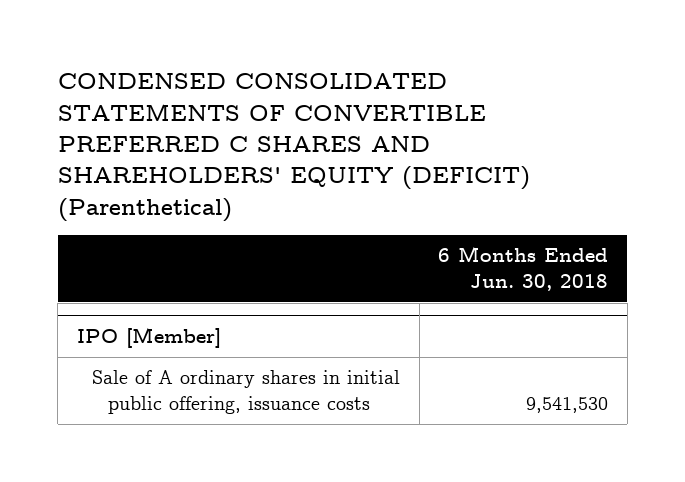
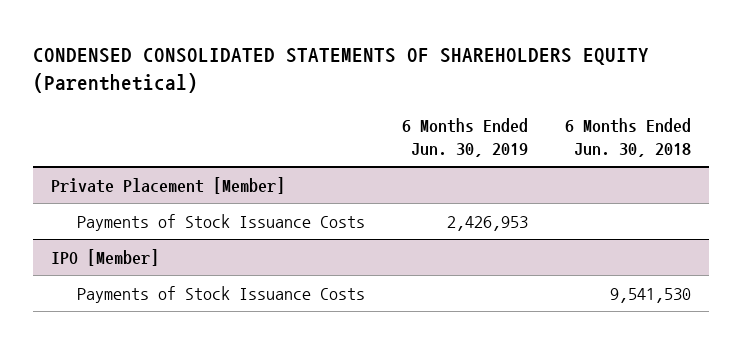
- CONDENSED CONSOLIDATED STATEMENTS OF CONVERTIBLE PREFERRED C SHARES AND SHAREHOLDERS' EQUITY (DEFICIT) (Parenthetical)
+ CONDENSED CONSOLIDATED STATEMENTS OF SHAREHOLDERS EQUITY (Parenthetical)
- | 6 Months Ended Jun. 30, 2018
+ | 6 Months Ended Jun. 30, 2019 | 6 Months Ended Jun. 30, 2018
+ Private Placement [Member]
+ Payments of Stock Issuance Costs | 2,426,953 |
@ IPO [Member]
- Sale of A ordinary shares in initial public offering, issuance costs | 9,541,530
+ Payments of Stock Issuance Costs | | 9,541,530

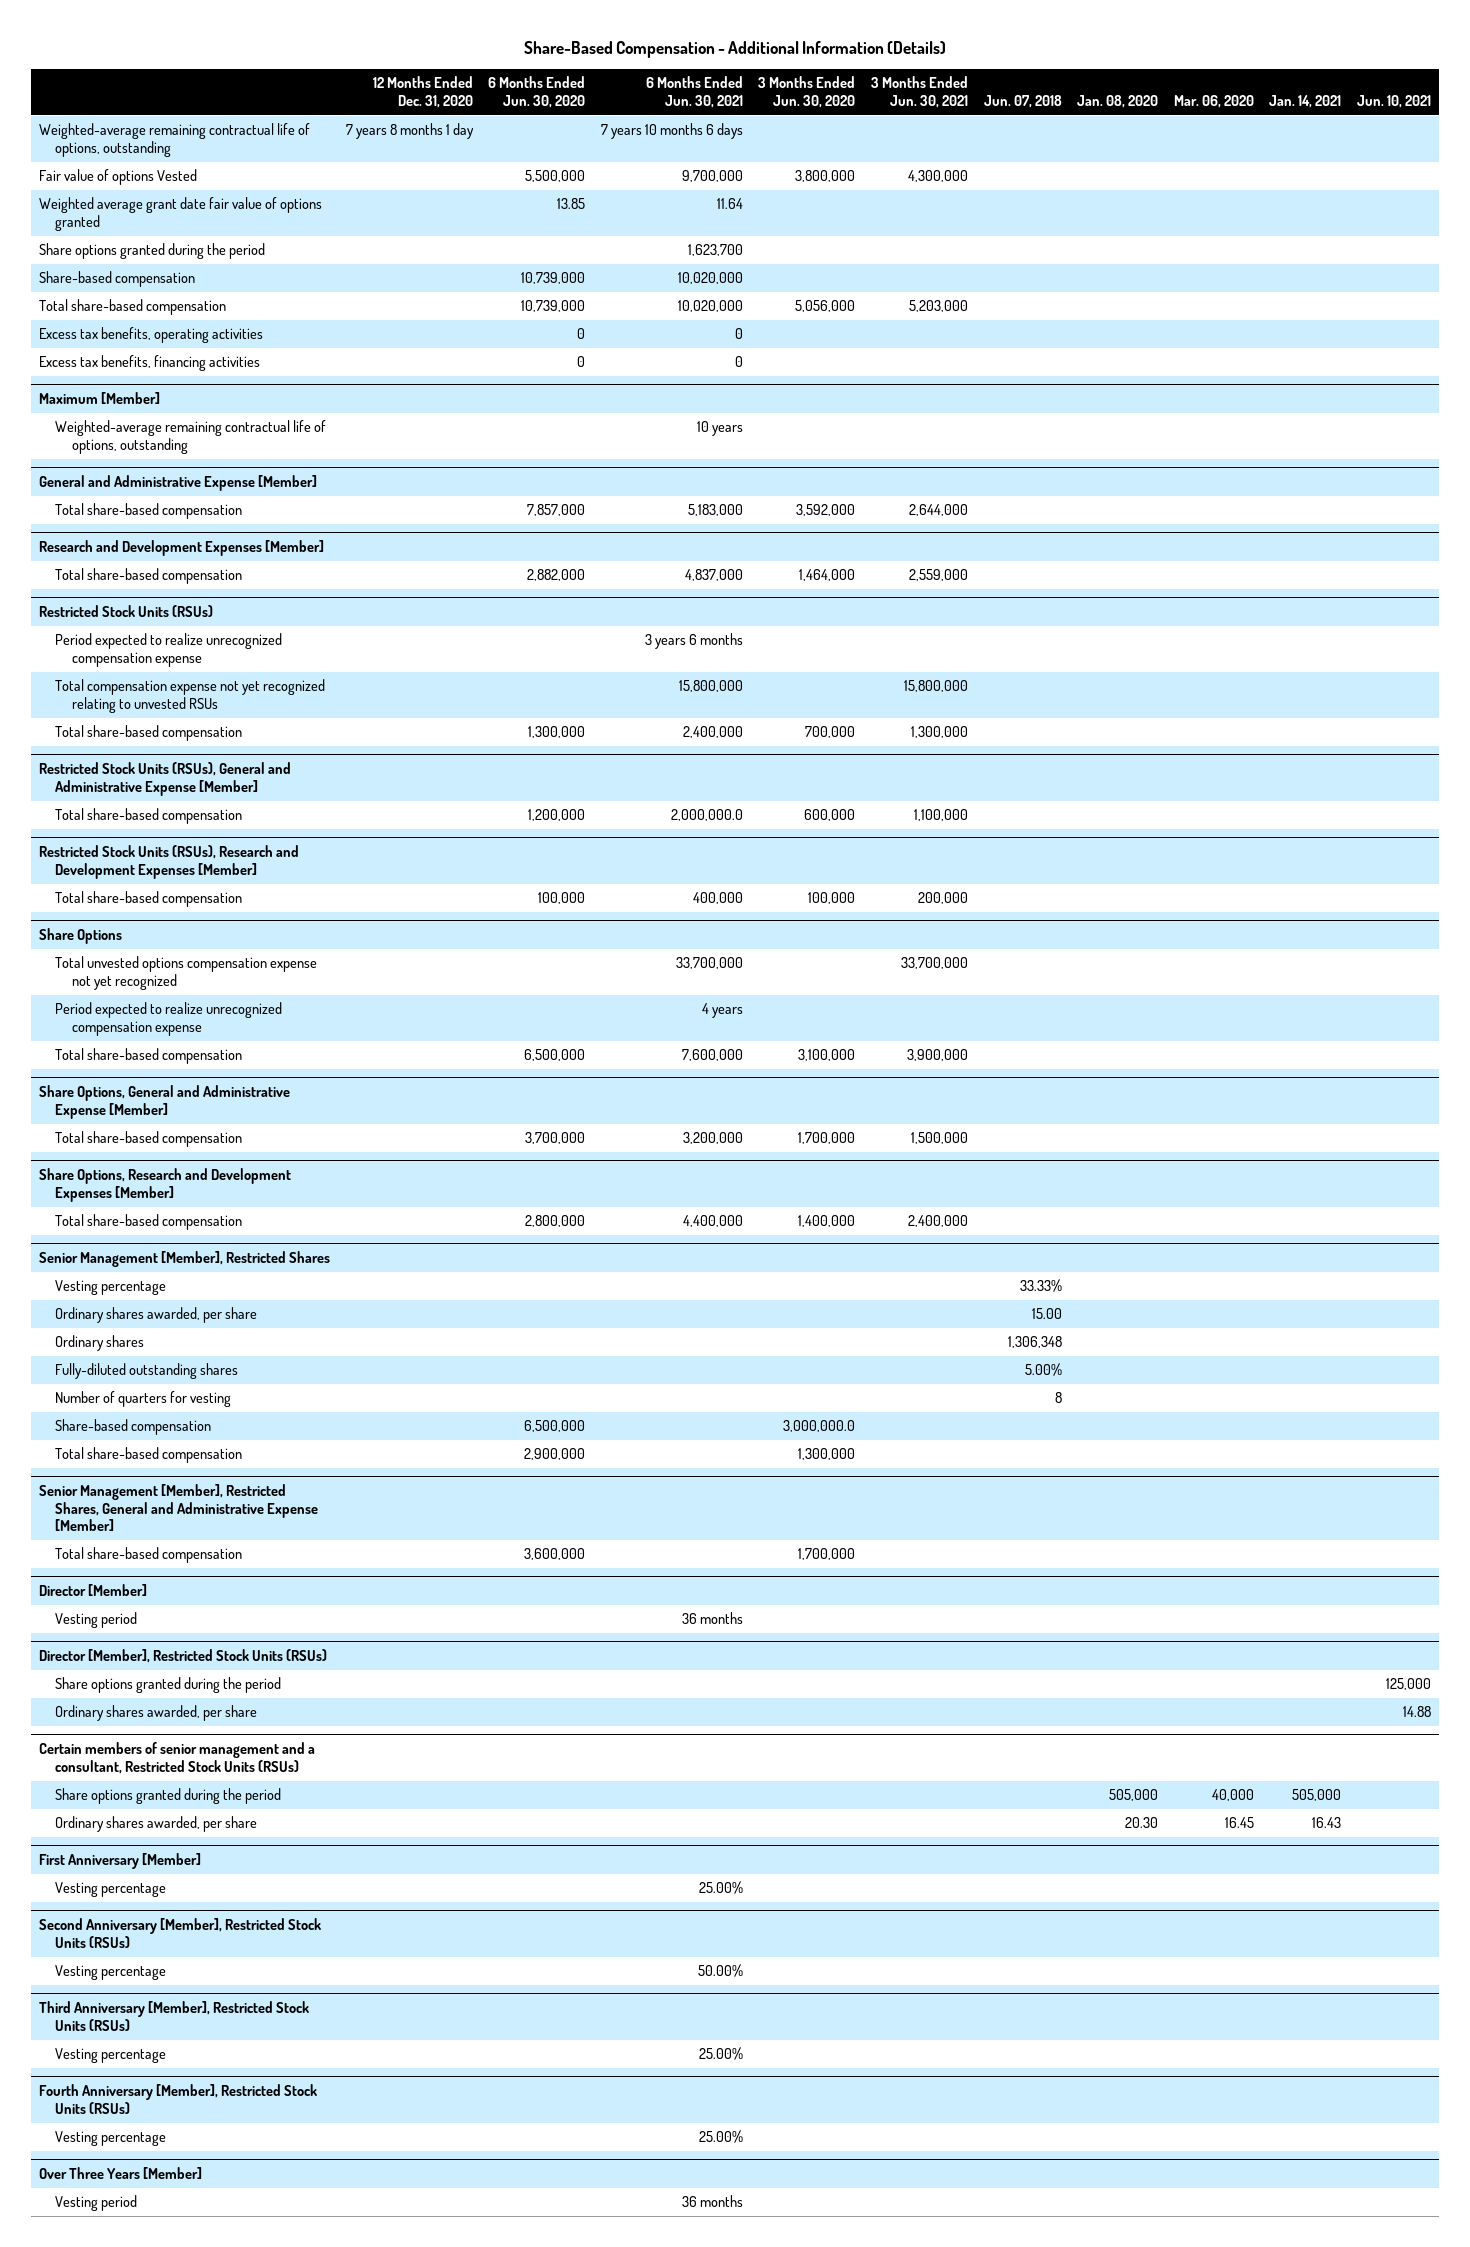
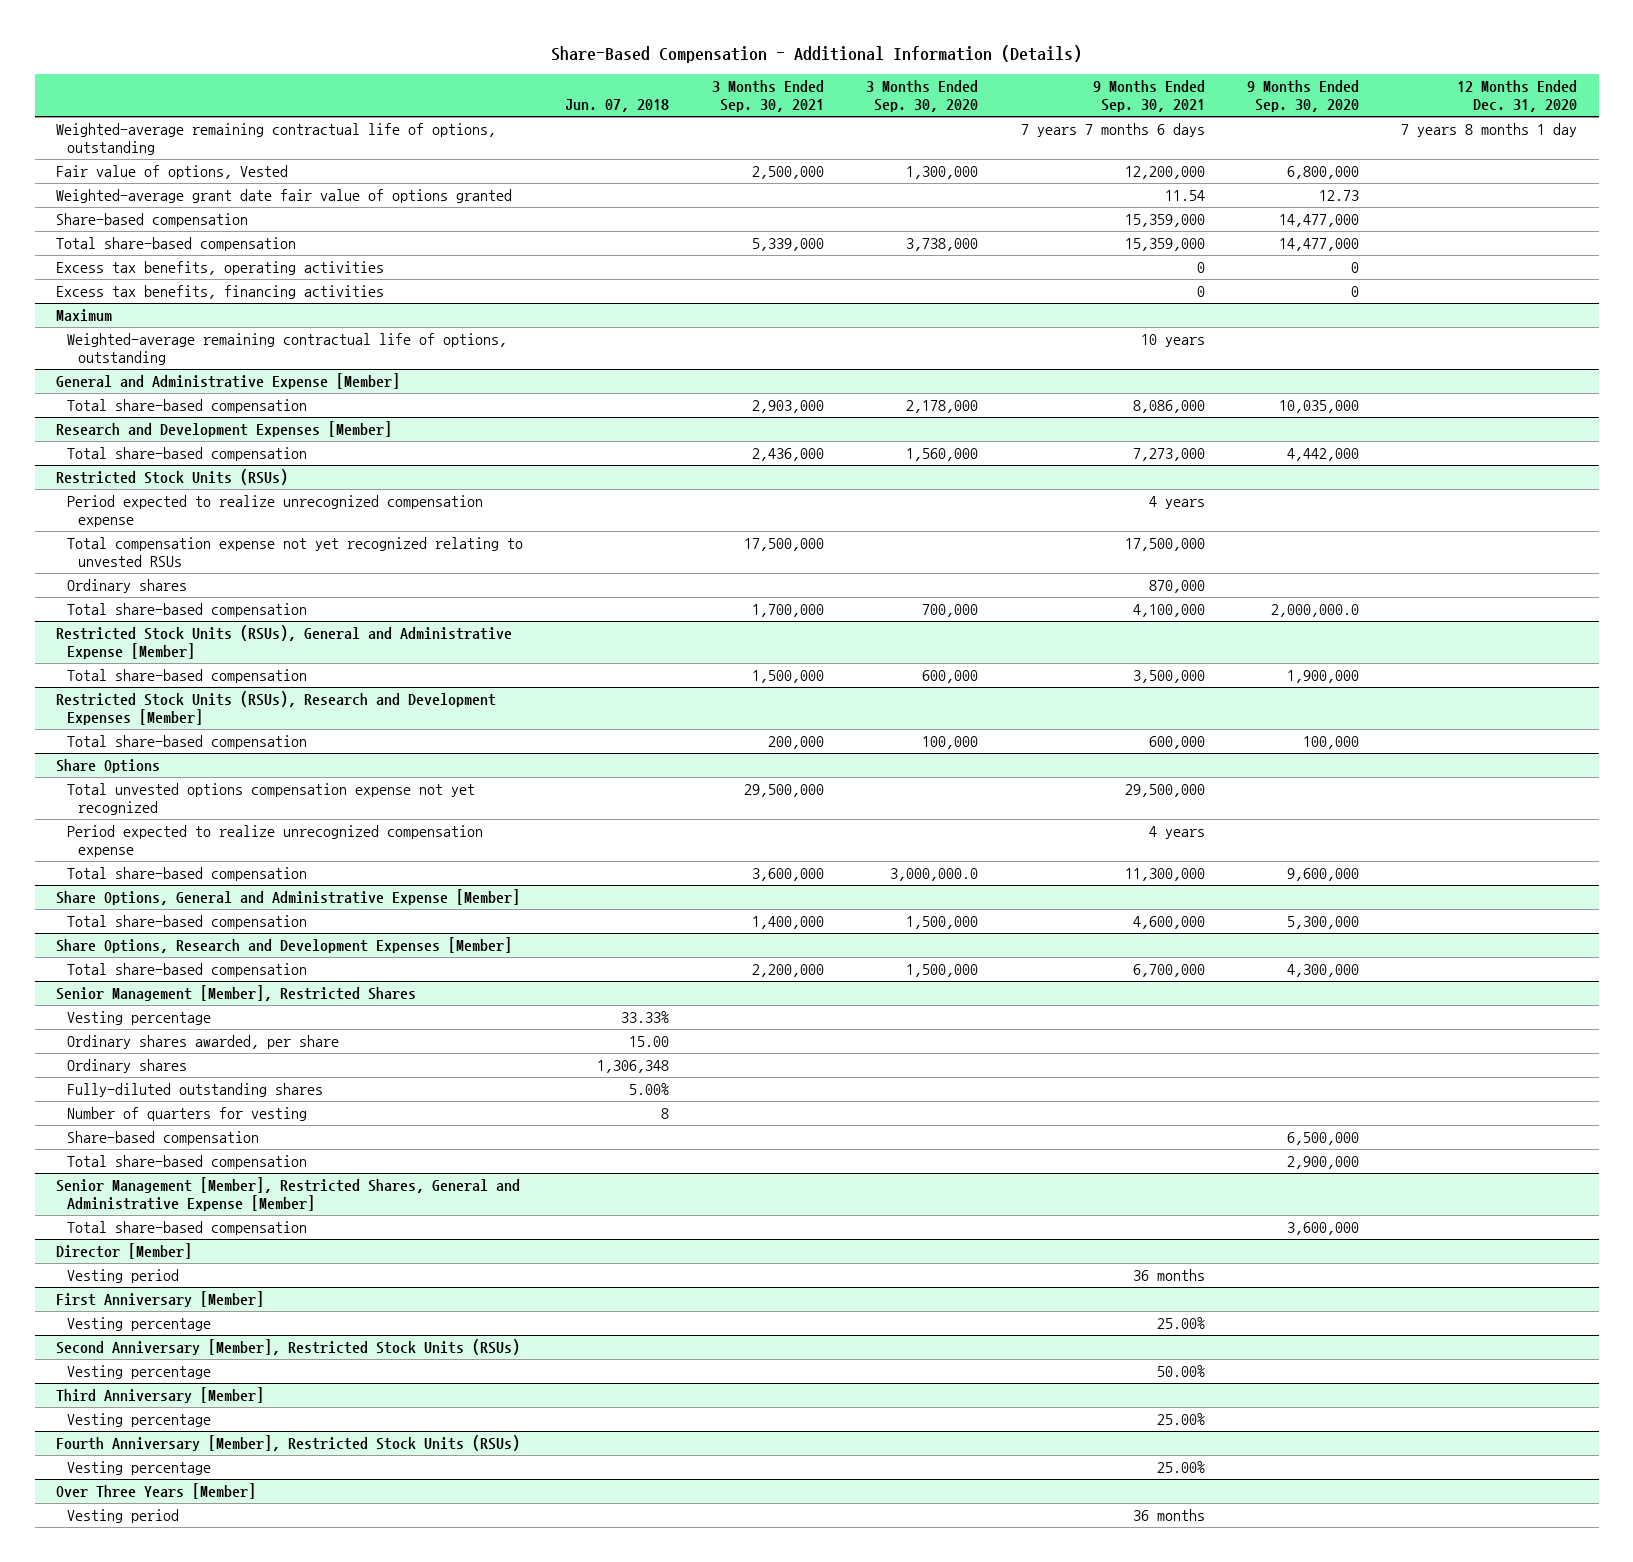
- | 12 Months Ended Dec. 31, 2020 | 6 Months Ended Jun. 30, 2020 | 6 Months Ended Jun. 30, 2021 | 3 Months Ended Jun. 30, 2020 | 3 Months Ended Jun. 30, 2021 | Jun. 07, 2018 | Jan. 08, 2020 | Mar. 06, 2020 | Jan. 14, 2021 | Jun. 10, 2021
+ | Jun. 07, 2018 | 3 Months Ended Sep. 30, 2021 | 3 Months Ended Sep. 30, 2020 | 9 Months Ended Sep. 30, 2021 | 9 Months Ended Sep. 30, 2020 | 12 Months Ended Dec. 31, 2020
- Fair value of options Vested | | 5,500,000 | 9,700,000 | 3,800,000 | 4,300,000 | | | | |
- Weighted average grant date fair value of options granted | | 13.85 | 11.64 | | | | | | |
- Share options granted during the period | | | 1,623,700 | | | | | | |
+ Fair value of options, Vested | | 2,500,000 | 1,300,000 | 12,200,000 | 6,800,000 |
+ Weighted-average grant date fair value of options granted | | | | 11.54 | 12.73 |
- Maximum [Member]
+ Maximum
@ Restricted Stock Units (RSUs)
+ Ordinary shares | | | | 870,000 | |
- Director [Member], Restricted Stock Units (RSUs)
- Share options granted during the period | | | | | | | | | | 125,000
- Ordinary shares awarded, per share | | | | | | | | | | 14.88
- Certain members of senior management and a consultant, Restricted Stock Units (RSUs)
- Share options granted during the period | | | | | | | 505,000 | 40,000 | 505,000 |
- Ordinary shares awarded, per share | | | | | | | 20.30 | 16.45 | 16.43 |
- Third Anniversary [Member], Restricted Stock Units (RSUs)
+ Third Anniversary [Member]

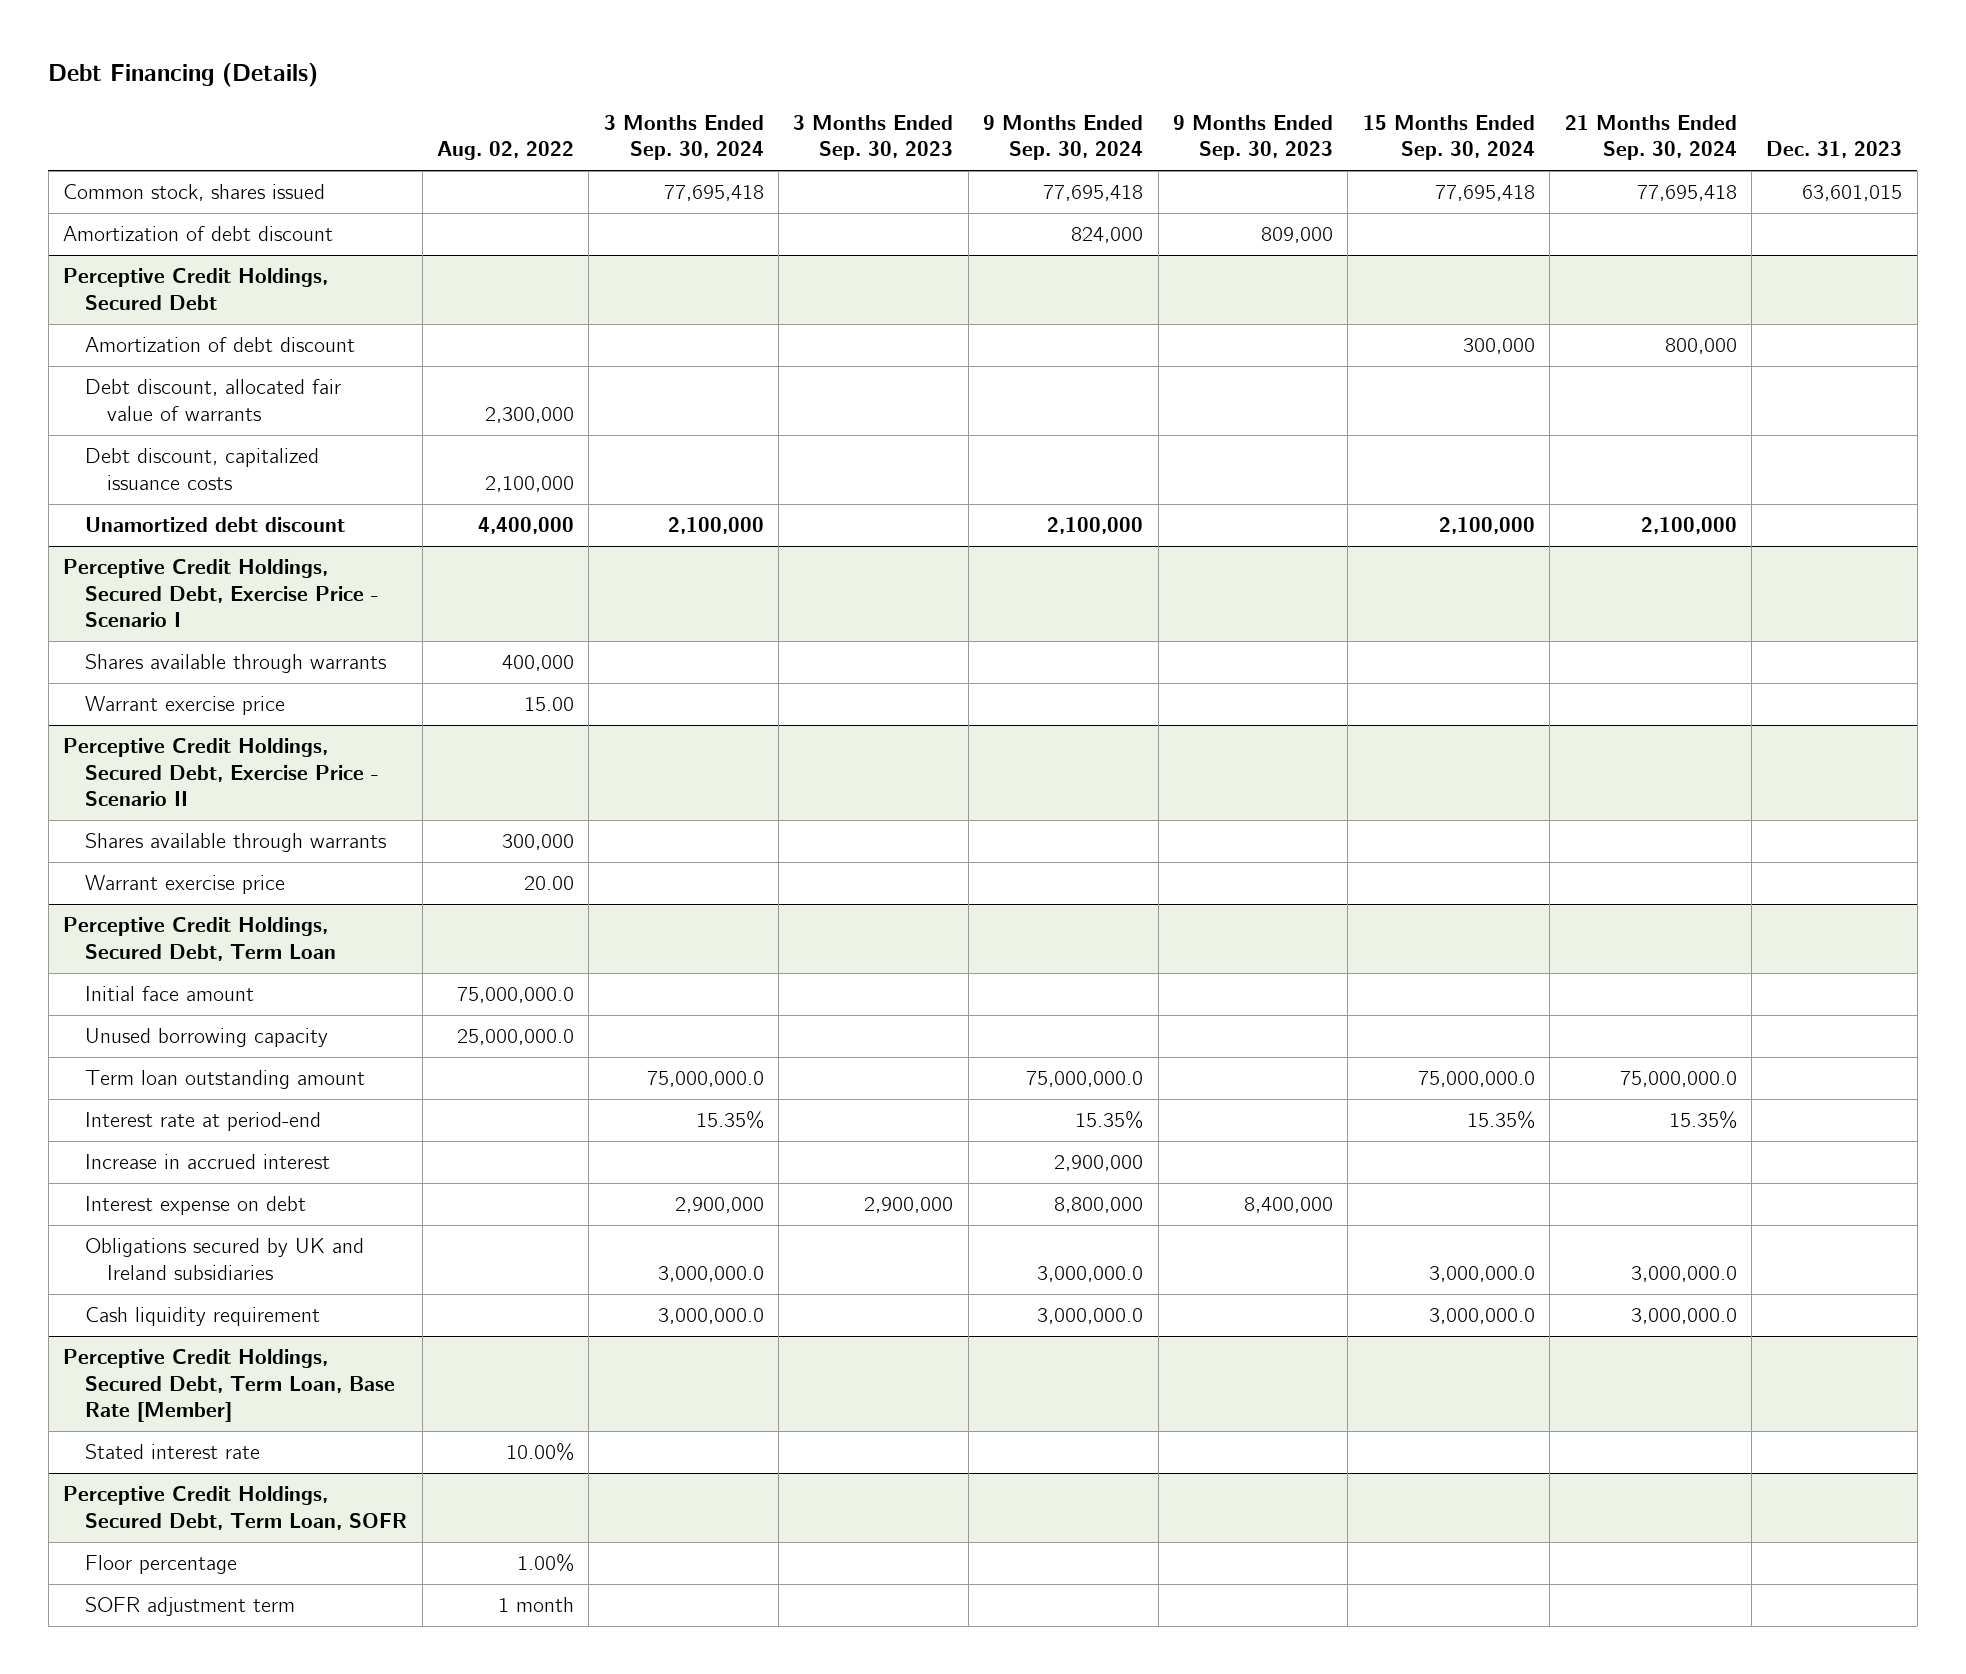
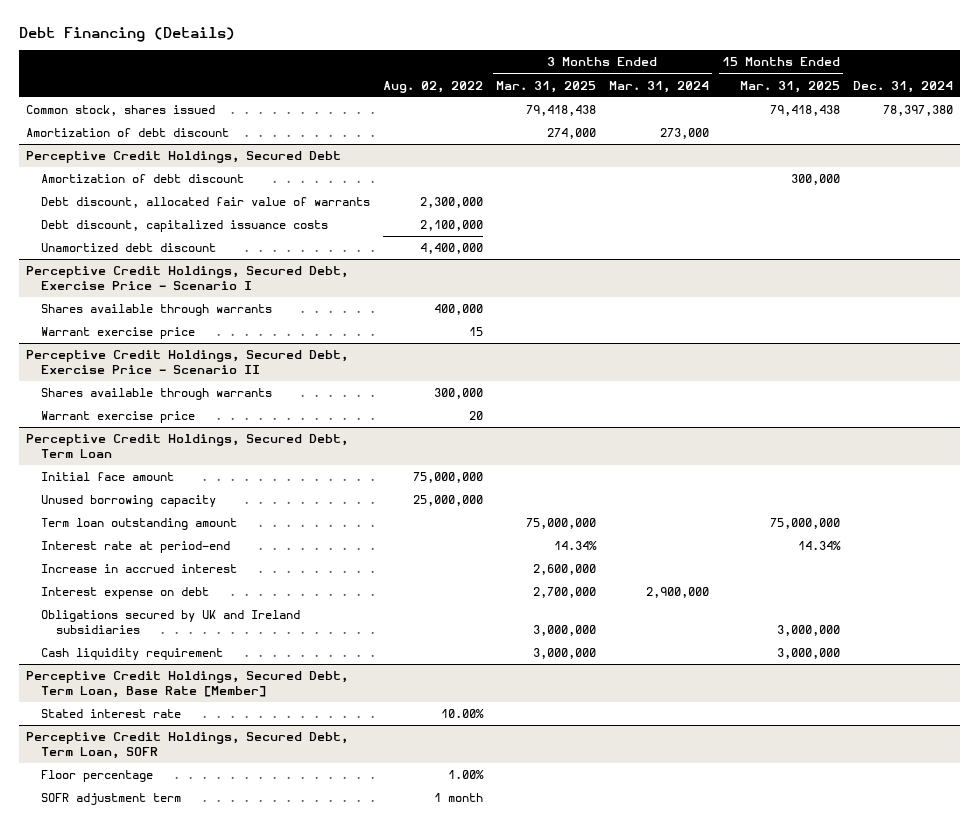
- | Aug. 02, 2022 | 3 Months Ended Sep. 30, 2024 | 3 Months Ended Sep. 30, 2023 | 9 Months Ended Sep. 30, 2024 | 9 Months Ended Sep. 30, 2023 | 15 Months Ended Sep. 30, 2024 | 21 Months Ended Sep. 30, 2024 | Dec. 31, 2023
+ | Aug. 02, 2022 | 3 Months Ended Mar. 31, 2025 | 3 Months Ended Mar. 31, 2024 | 15 Months Ended Mar. 31, 2025 | Dec. 31, 2024
@ Perceptive Credit Holdings, Secured Debt, Exercise Price - Scenario I
- Warrant exercise price | 15.00 | | | | | | |
+ Warrant exercise price | 15 | | | |
@ Perceptive Credit Holdings, Secured Debt, Exercise Price - Scenario II
- Warrant exercise price | 20.00 | | | | | | |
+ Warrant exercise price | 20 | | | |
@ Perceptive Credit Holdings, Secured Debt, Term Loan
- Initial face amount | 75,000,000.0 | | | | | | |
- Unused borrowing capacity | 25,000,000.0 | | | | | | |
+ Initial face amount | 75,000,000 | | | |
+ Unused borrowing capacity | 25,000,000 | | | |

